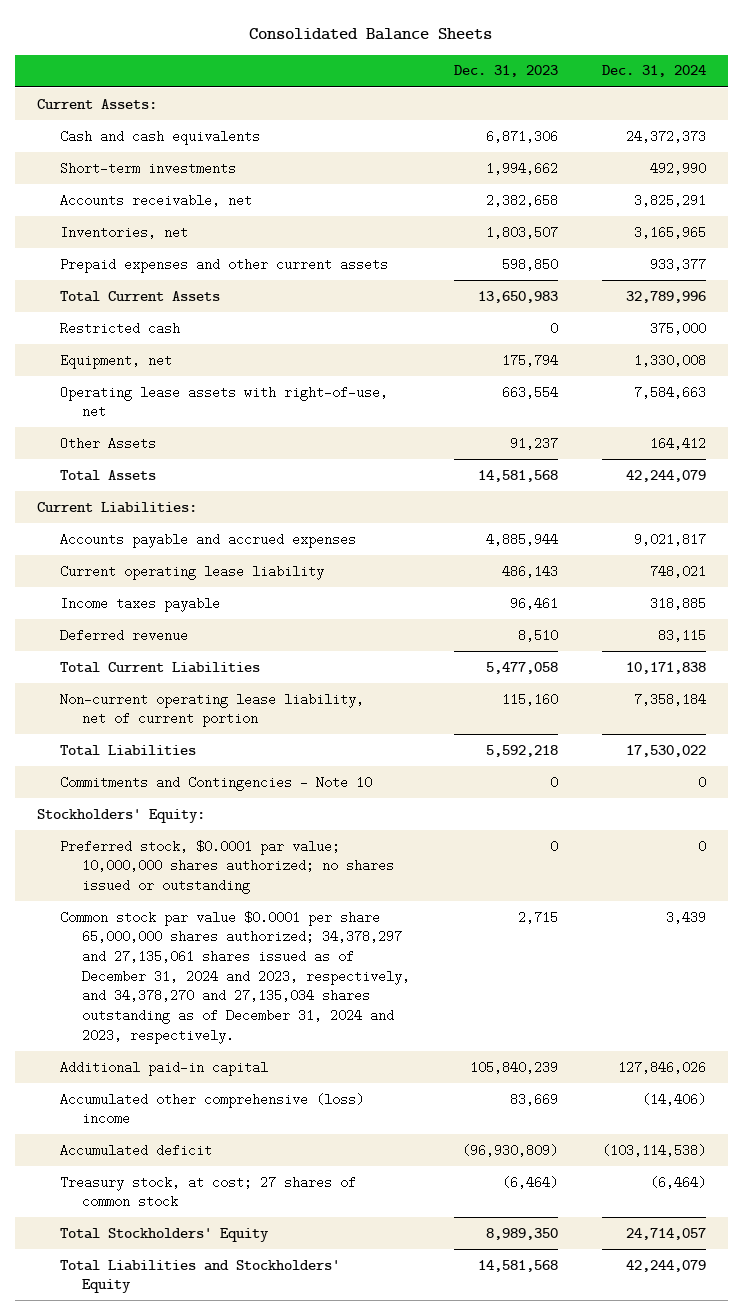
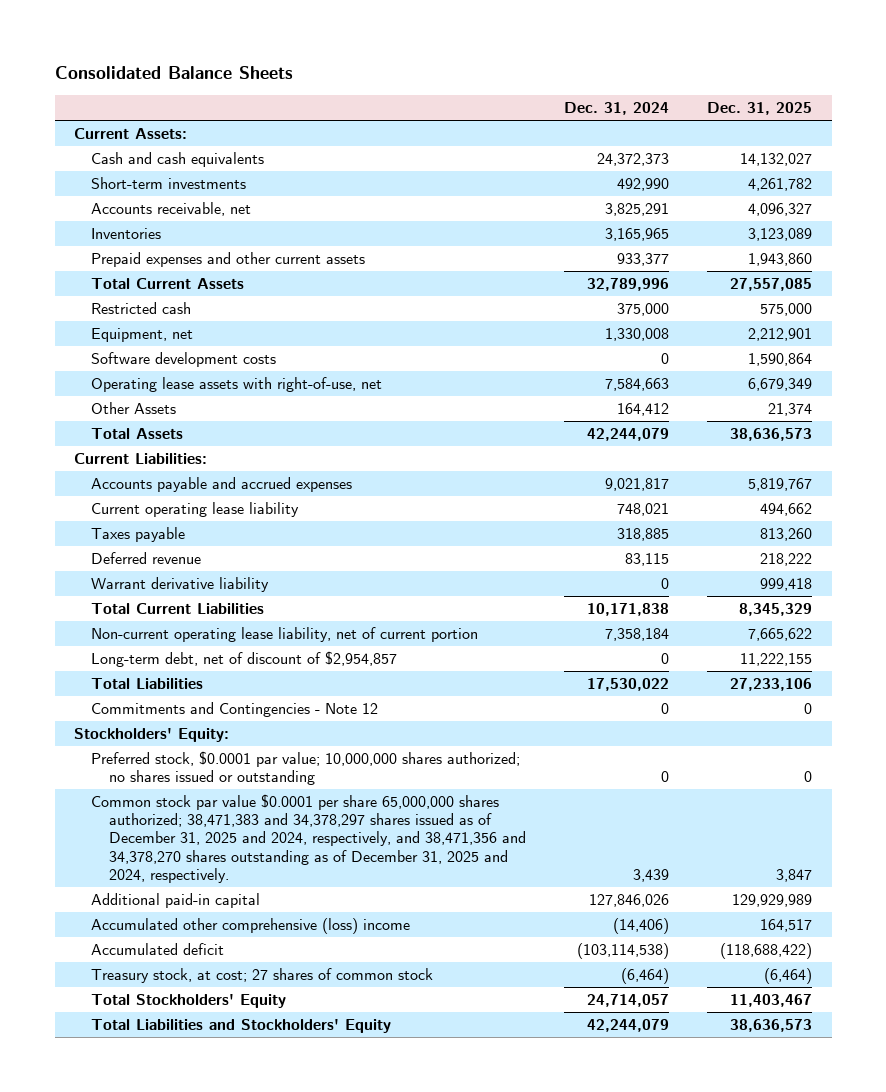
- | Dec. 31, 2023 | Dec. 31, 2024
+ | Dec. 31, 2024 | Dec. 31, 2025
- Inventories, net | 1,803,507 | 3,165,965
+ Inventories | 3,165,965 | 3,123,089
+ Software development costs | 0 | 1,590,864
- Income taxes payable | 96,461 | 318,885
+ Taxes payable | 318,885 | 813,260
+ Warrant derivative liability | 0 | 999,418
+ Long-term debt, net of discount of $2,954,857 | 0 | 11,222,155
- Commitments and Contingencies - Note 10 | 0 | 0
+ Commitments and Contingencies - Note 12 | 0 | 0
- Common stock par value $0.0001 per share 65,000,000 shares authorized; 34,378,297 and 27,135,061 shares issued as of December 31, 2024 and 2023, respectively, and 34,378,270 and 27,135,034 shares outstanding as of December 31, 2024 and 2023, respectively. | 2,715 | 3,439
+ Common stock par value $0.0001 per share 65,000,000 shares authorized; 38,471,383 and 34,378,297 shares issued as of December 31, 2025 and 2024, respectively, and 38,471,356 and 34,378,270 shares outstanding as of December 31, 2025 and 2024, respectively. | 3,439 | 3,847

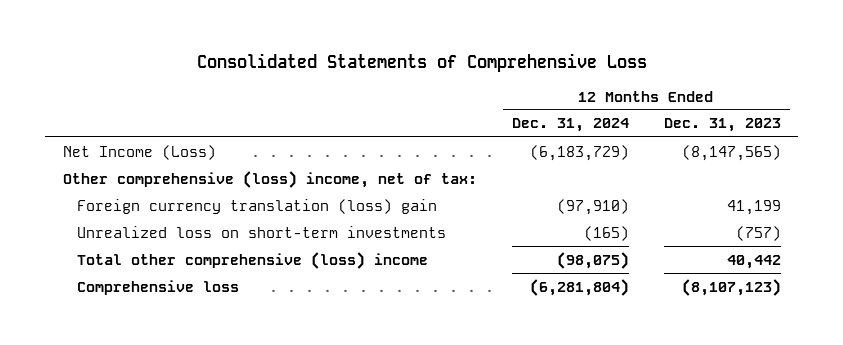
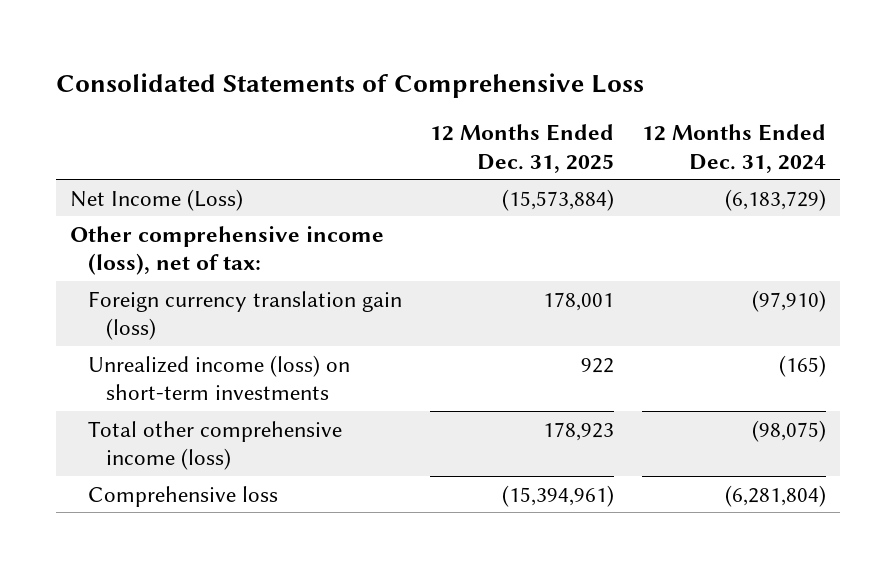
- | 12 Months Ended Dec. 31, 2024 | 12 Months Ended Dec. 31, 2023
+ | 12 Months Ended Dec. 31, 2025 | 12 Months Ended Dec. 31, 2024
- Other comprehensive (loss) income, net of tax:
- Foreign currency translation (loss) gain | (97,910) | 41,199
- Unrealized loss on short-term investments | (165) | (757)
- Total other comprehensive (loss) income | (98,075) | 40,442
+ Other comprehensive income (loss), net of tax:
+ Foreign currency translation gain (loss) | 178,001 | (97,910)
+ Unrealized income (loss) on short-term investments | 922 | (165)
+ Total other comprehensive income (loss) | 178,923 | (98,075)

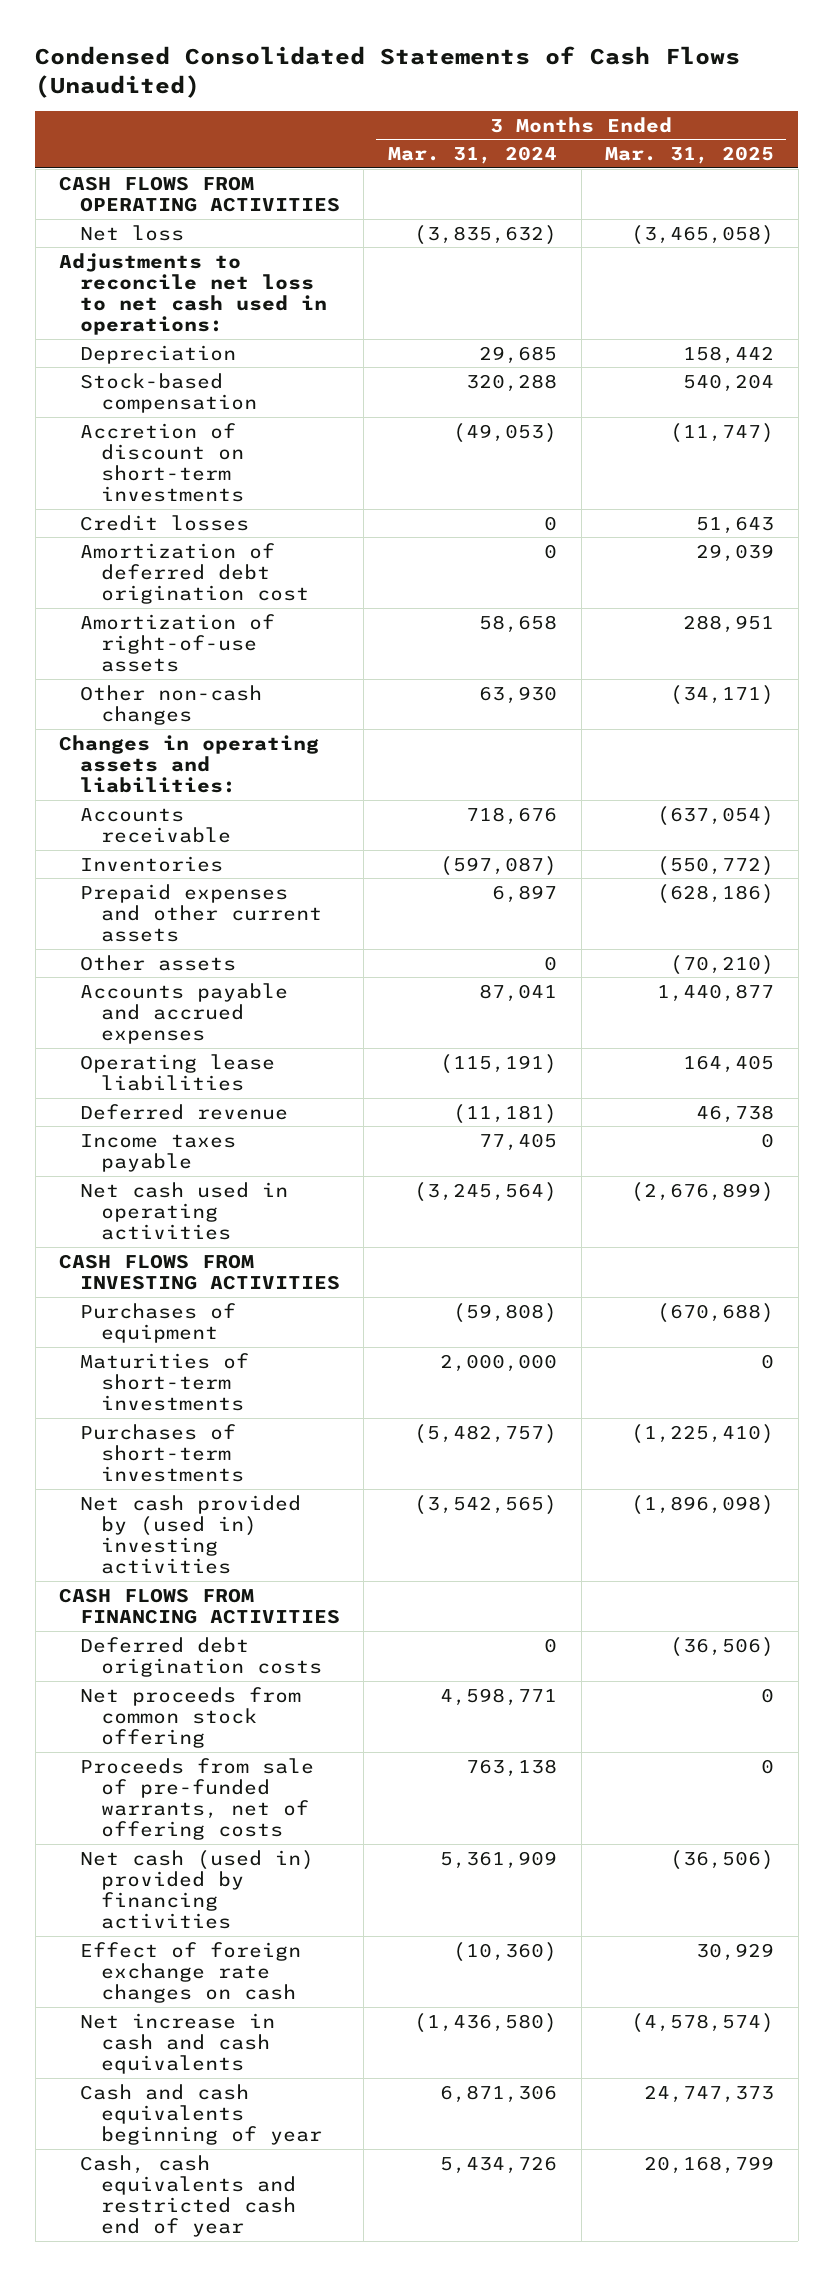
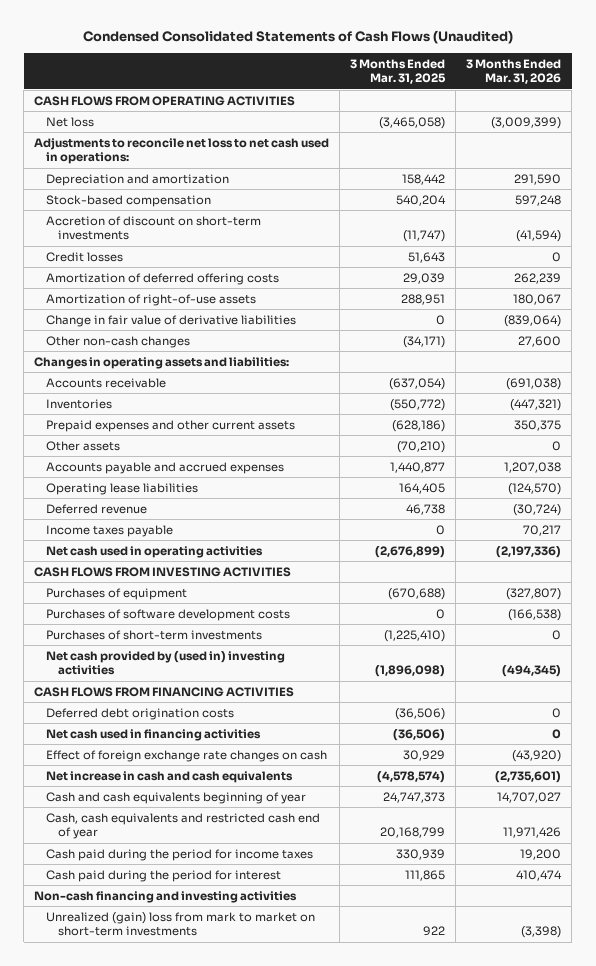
- | 3 Months Ended Mar. 31, 2024 | 3 Months Ended Mar. 31, 2025
+ | 3 Months Ended Mar. 31, 2025 | 3 Months Ended Mar. 31, 2026
- Depreciation | 29,685 | 158,442
+ Depreciation and amortization | 158,442 | 291,590
- Amortization of deferred debt origination cost | 0 | 29,039
+ Amortization of deferred offering costs | 29,039 | 262,239
+ Change in fair value of derivative liabilities | 0 | (839,064)
- Maturities of short-term investments | 2,000,000 | 0
+ Purchases of software development costs | 0 | (166,538)
- Net proceeds from common stock offering | 4,598,771 | 0
- Proceeds from sale of pre-funded warrants, net of offering costs | 763,138 | 0
- Net cash (used in) provided by financing activities | 5,361,909 | (36,506)
+ Net cash used in financing activities | (36,506) | 0
+ Cash paid during the period for income taxes | 330,939 | 19,200
+ Cash paid during the period for interest | 111,865 | 410,474
+ Non-cash financing and investing activities
+ Unrealized (gain) loss from mark to market on short-term investments | 922 | (3,398)

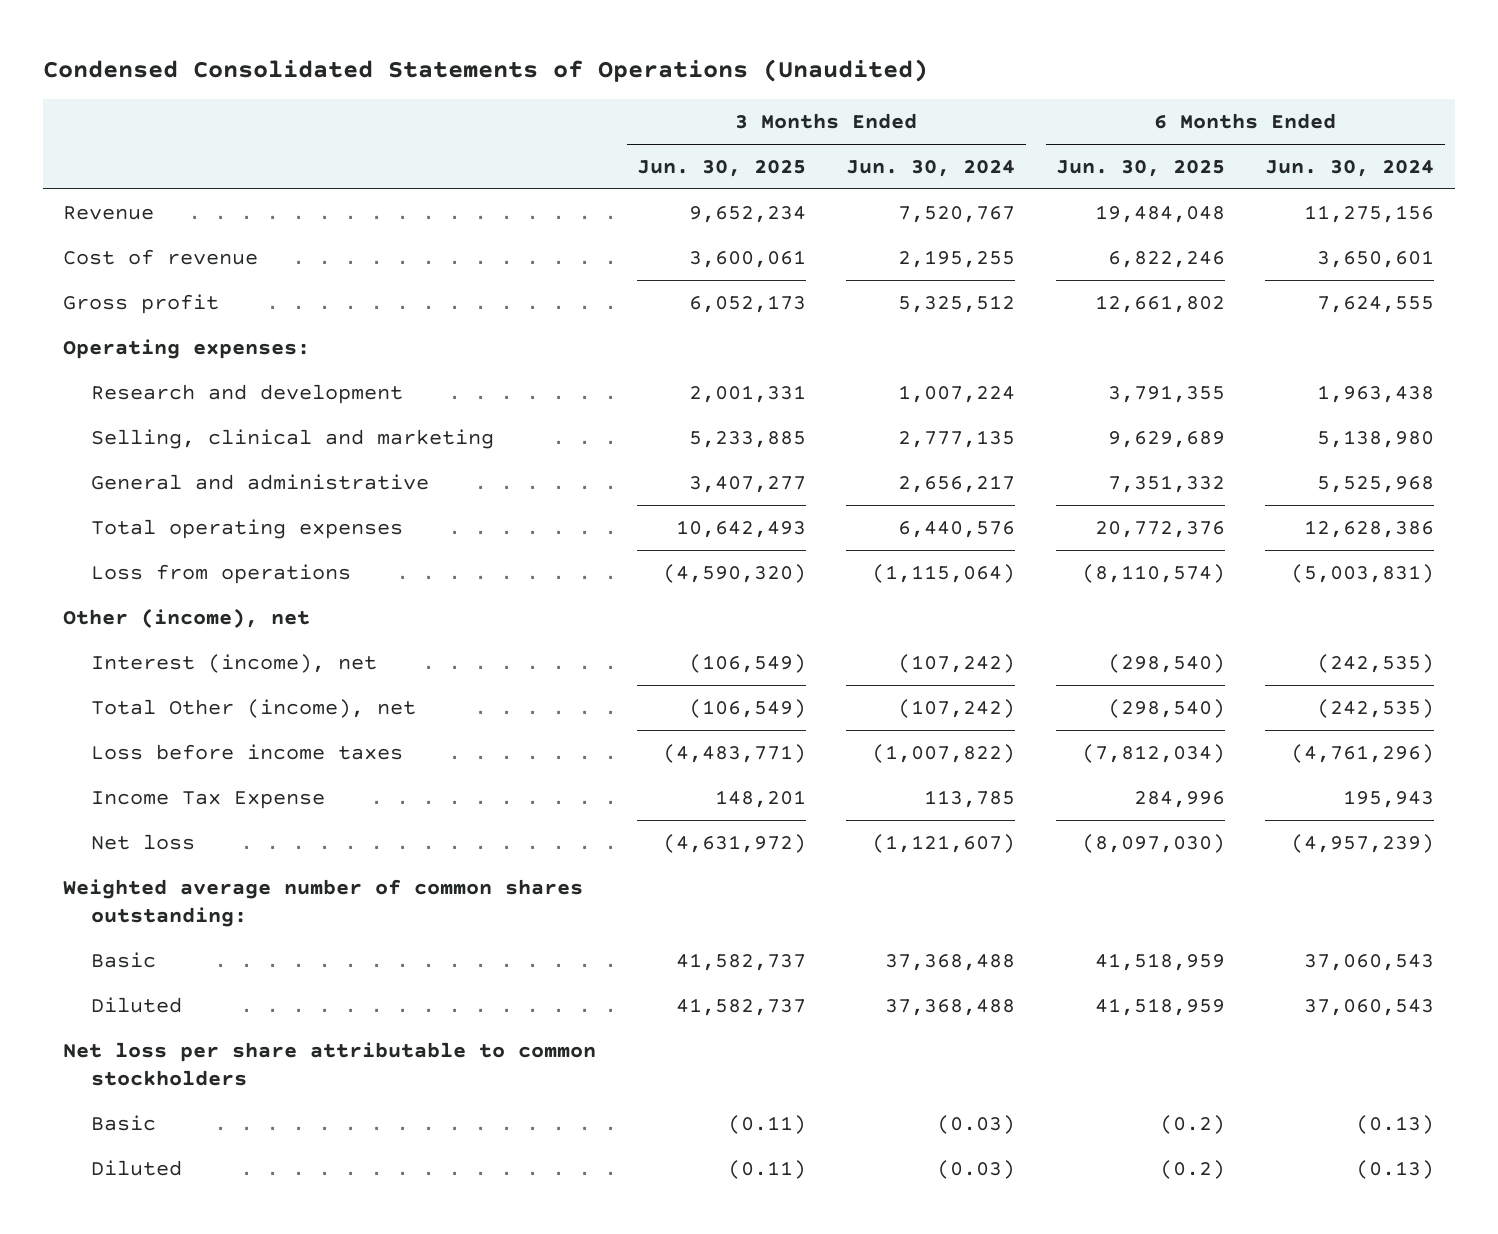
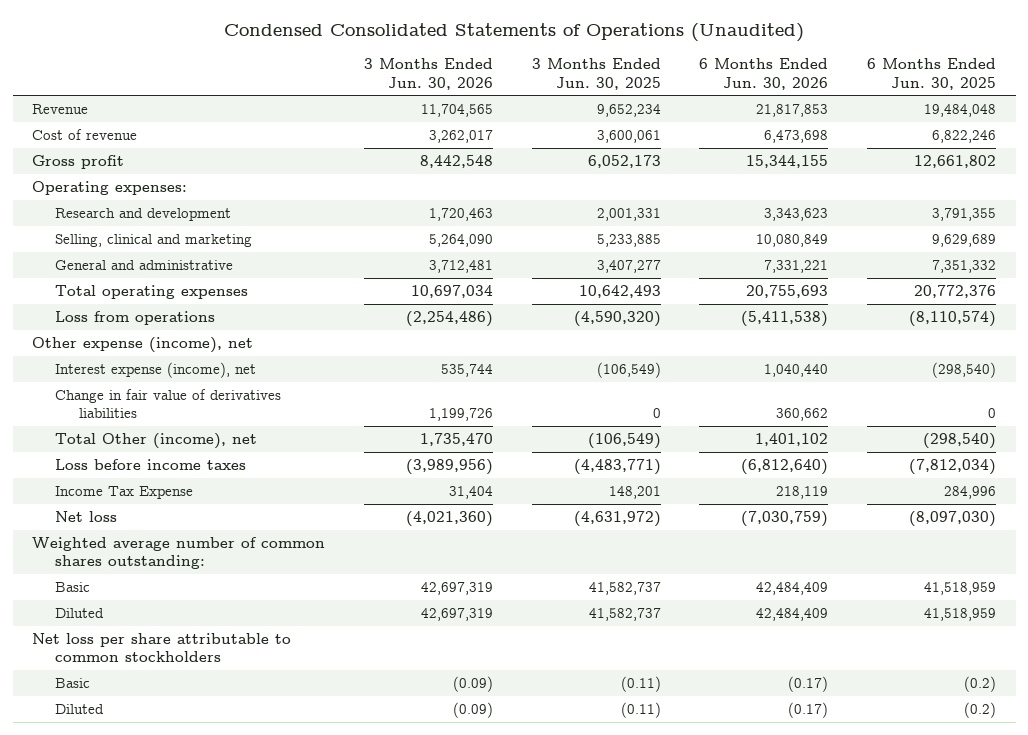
- | 3 Months Ended Jun. 30, 2025 | 3 Months Ended Jun. 30, 2024 | 6 Months Ended Jun. 30, 2025 | 6 Months Ended Jun. 30, 2024
+ | 3 Months Ended Jun. 30, 2026 | 3 Months Ended Jun. 30, 2025 | 6 Months Ended Jun. 30, 2026 | 6 Months Ended Jun. 30, 2025
- Other (income), net
- Interest (income), net | (106,549) | (107,242) | (298,540) | (242,535)
+ Other expense (income), net
+ Interest expense (income), net | 535,744 | (106,549) | 1,040,440 | (298,540)
+ Change in fair value of derivatives liabilities | 1,199,726 | 0 | 360,662 | 0

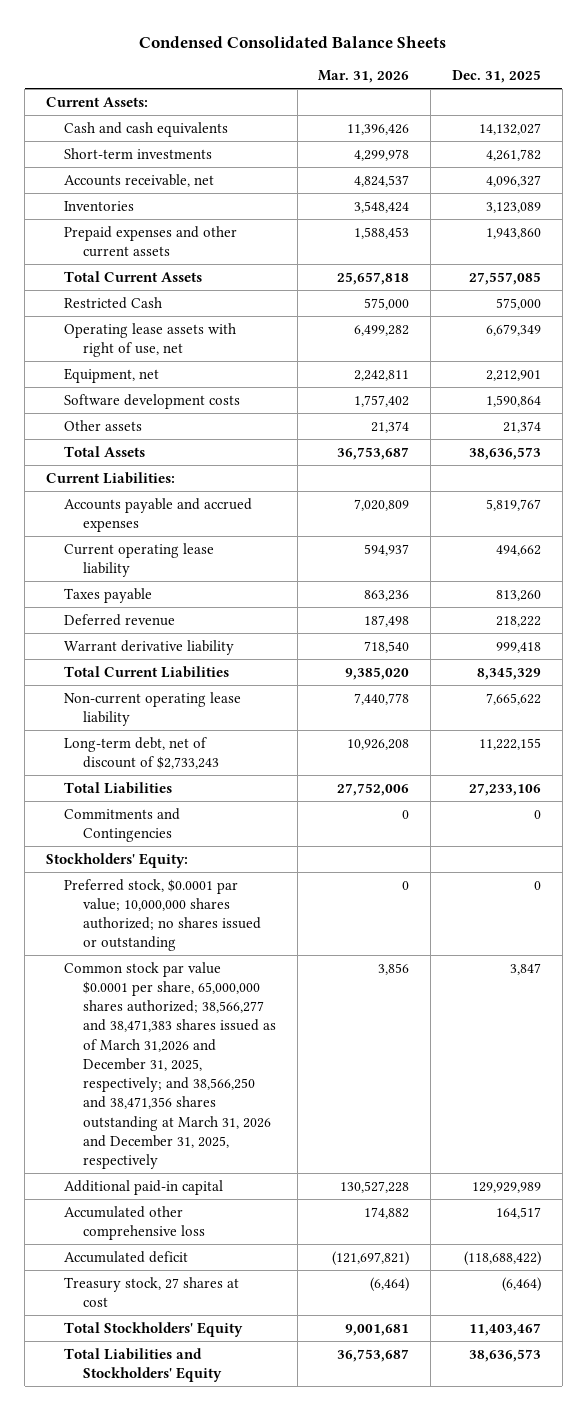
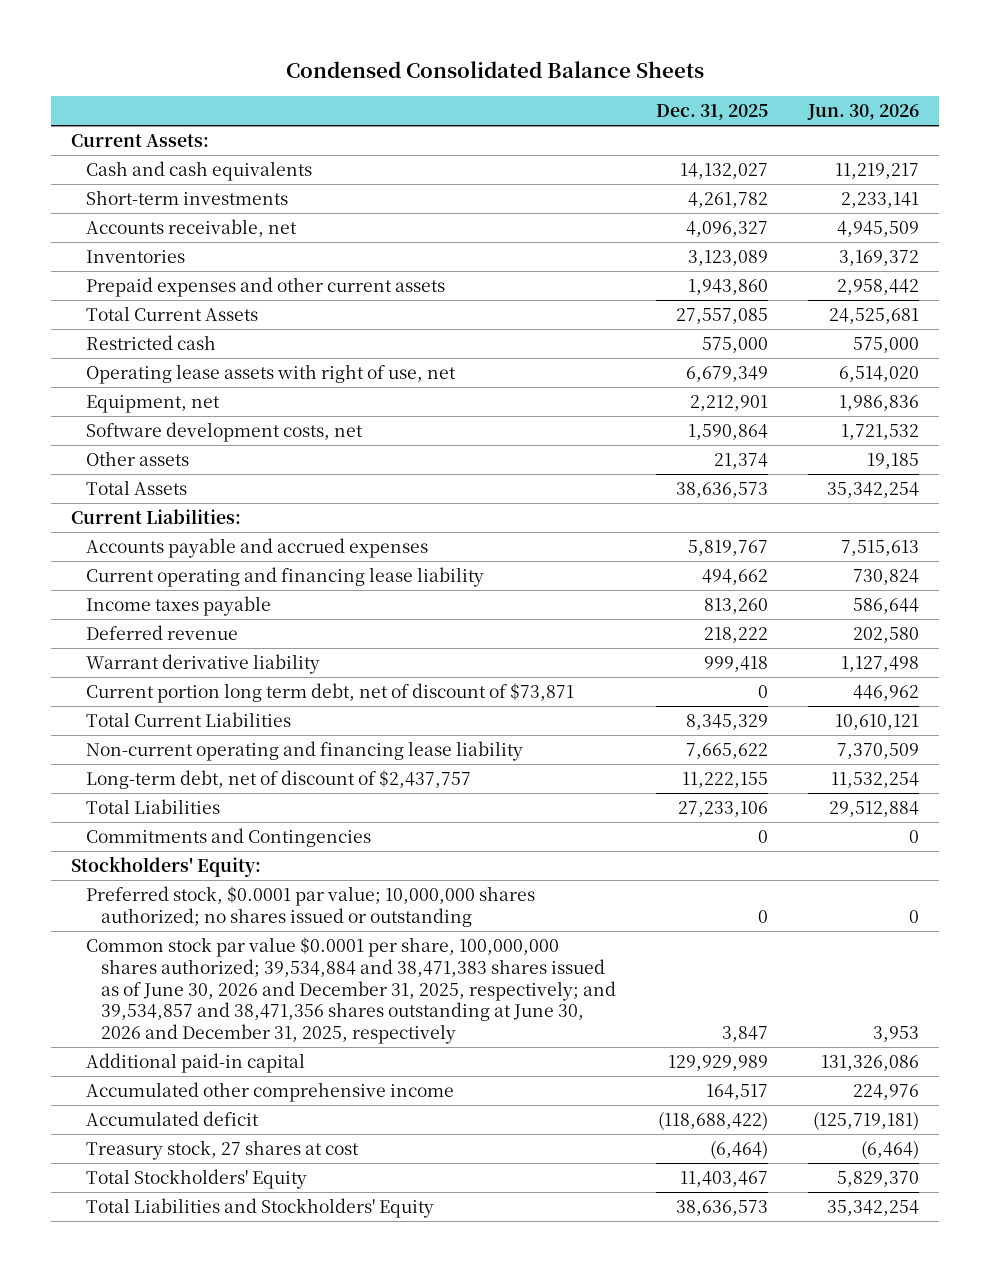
- | Mar. 31, 2026 | Dec. 31, 2025
+ | Dec. 31, 2025 | Jun. 30, 2026
- Restricted Cash | 575,000 | 575,000
+ Restricted cash | 575,000 | 575,000
- Software development costs | 1,757,402 | 1,590,864
+ Software development costs, net | 1,590,864 | 1,721,532
- Current operating lease liability | 594,937 | 494,662
- Taxes payable | 863,236 | 813,260
+ Current operating and financing lease liability | 494,662 | 730,824
+ Income taxes payable | 813,260 | 586,644
+ Current portion long term debt, net of discount of $73,871 | 0 | 446,962
- Non-current operating lease liability | 7,440,778 | 7,665,622
- Long-term debt, net of discount of $2,733,243 | 10,926,208 | 11,222,155
+ Non-current operating and financing lease liability | 7,665,622 | 7,370,509
+ Long-term debt, net of discount of $2,437,757 | 11,222,155 | 11,532,254
- Common stock par value $0.0001 per share, 65,000,000 shares authorized; 38,566,277 and 38,471,383 shares issued as of March 31,2026 and December 31, 2025, respectively; and 38,566,250 and 38,471,356 shares outstanding at March 31, 2026 and December 31, 2025, respectively | 3,856 | 3,847
+ Common stock par value $0.0001 per share, 100,000,000 shares authorized; 39,534,884 and 38,471,383 shares issued as of June 30, 2026 and December 31, 2025, respectively; and 39,534,857 and 38,471,356 shares outstanding at June 30, 2026 and December 31, 2025, respectively | 3,847 | 3,953
- Accumulated other comprehensive loss | 174,882 | 164,517
+ Accumulated other comprehensive income | 164,517 | 224,976

